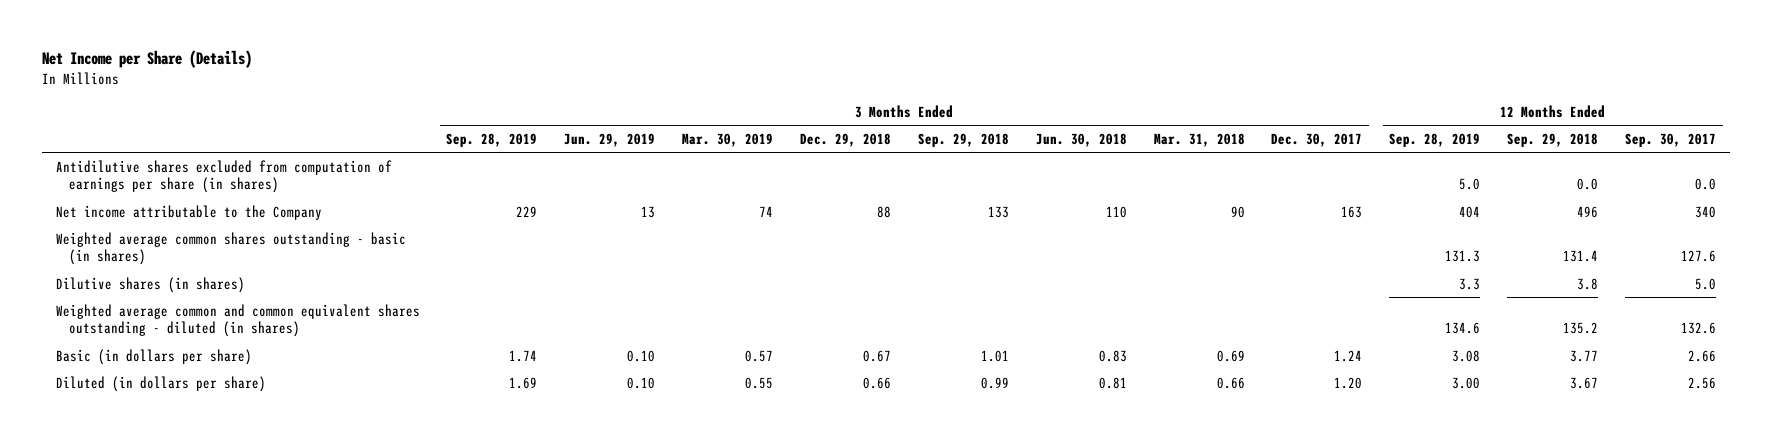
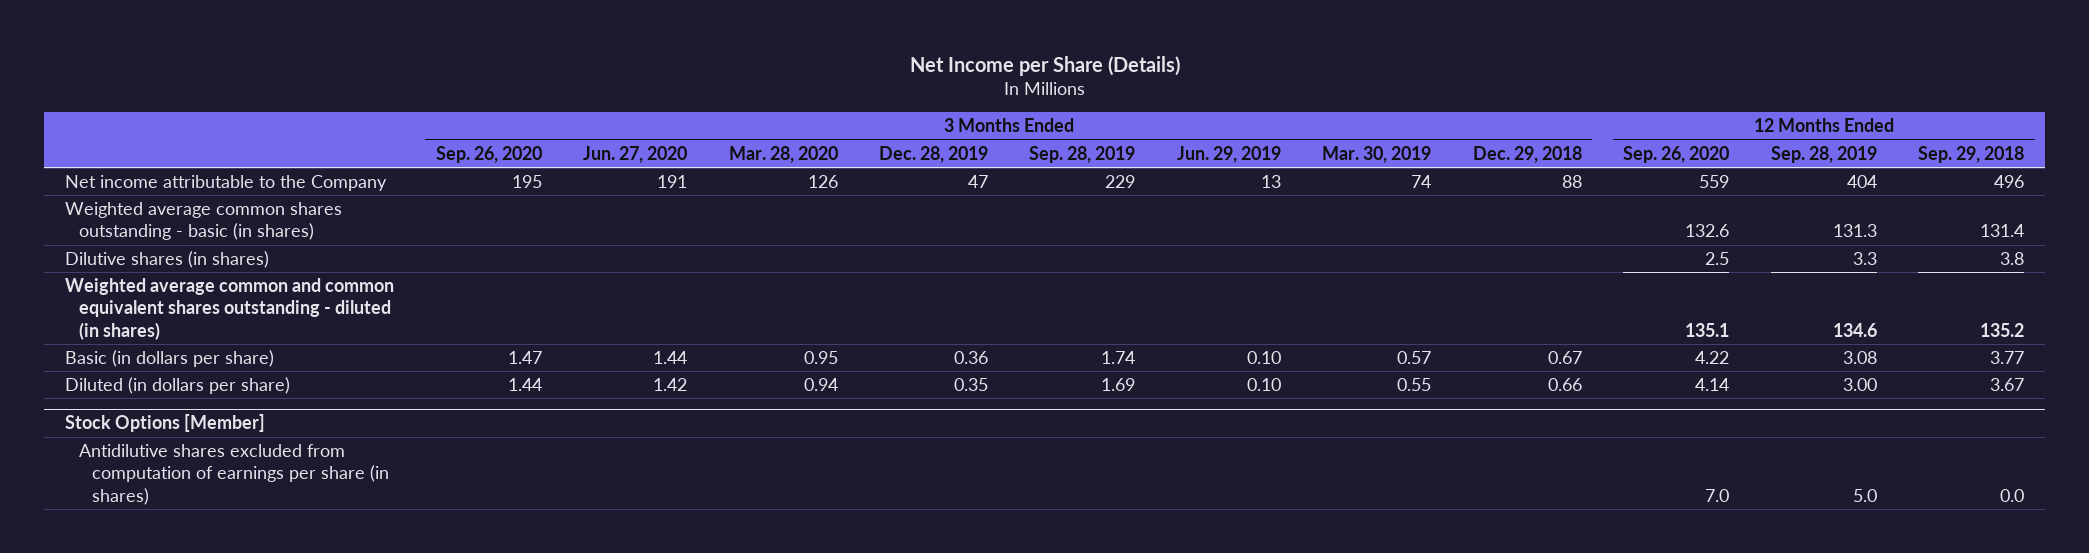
- | 3 Months Ended Sep. 28, 2019 | 3 Months Ended Jun. 29, 2019 | 3 Months Ended Mar. 30, 2019 | 3 Months Ended Dec. 29, 2018 | 3 Months Ended Sep. 29, 2018 | 3 Months Ended Jun. 30, 2018 | 3 Months Ended Mar. 31, 2018 | 3 Months Ended Dec. 30, 2017 | 12 Months Ended Sep. 28, 2019 | 12 Months Ended Sep. 29, 2018 | 12 Months Ended Sep. 30, 2017
+ | 3 Months Ended Sep. 26, 2020 | 3 Months Ended Jun. 27, 2020 | 3 Months Ended Mar. 28, 2020 | 3 Months Ended Dec. 28, 2019 | 3 Months Ended Sep. 28, 2019 | 3 Months Ended Jun. 29, 2019 | 3 Months Ended Mar. 30, 2019 | 3 Months Ended Dec. 29, 2018 | 12 Months Ended Sep. 26, 2020 | 12 Months Ended Sep. 28, 2019 | 12 Months Ended Sep. 29, 2018
- Antidilutive shares excluded from computation of earnings per share (in shares) | | | | | | | | | 5.0 | 0.0 | 0.0
+ Stock Options [Member]
+ Antidilutive shares excluded from computation of earnings per share (in shares) | | | | | | | | | 7.0 | 5.0 | 0.0

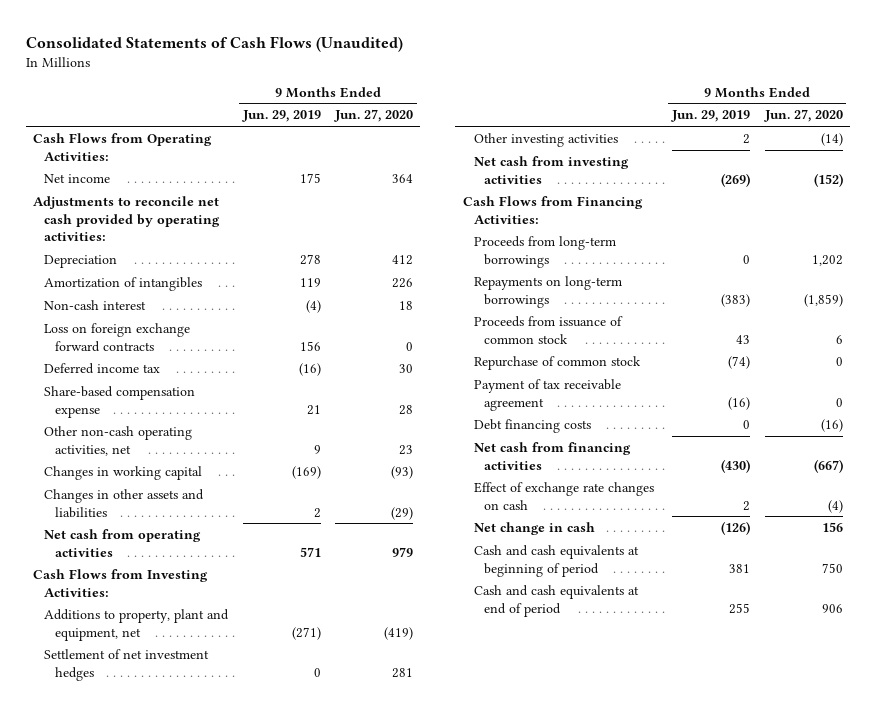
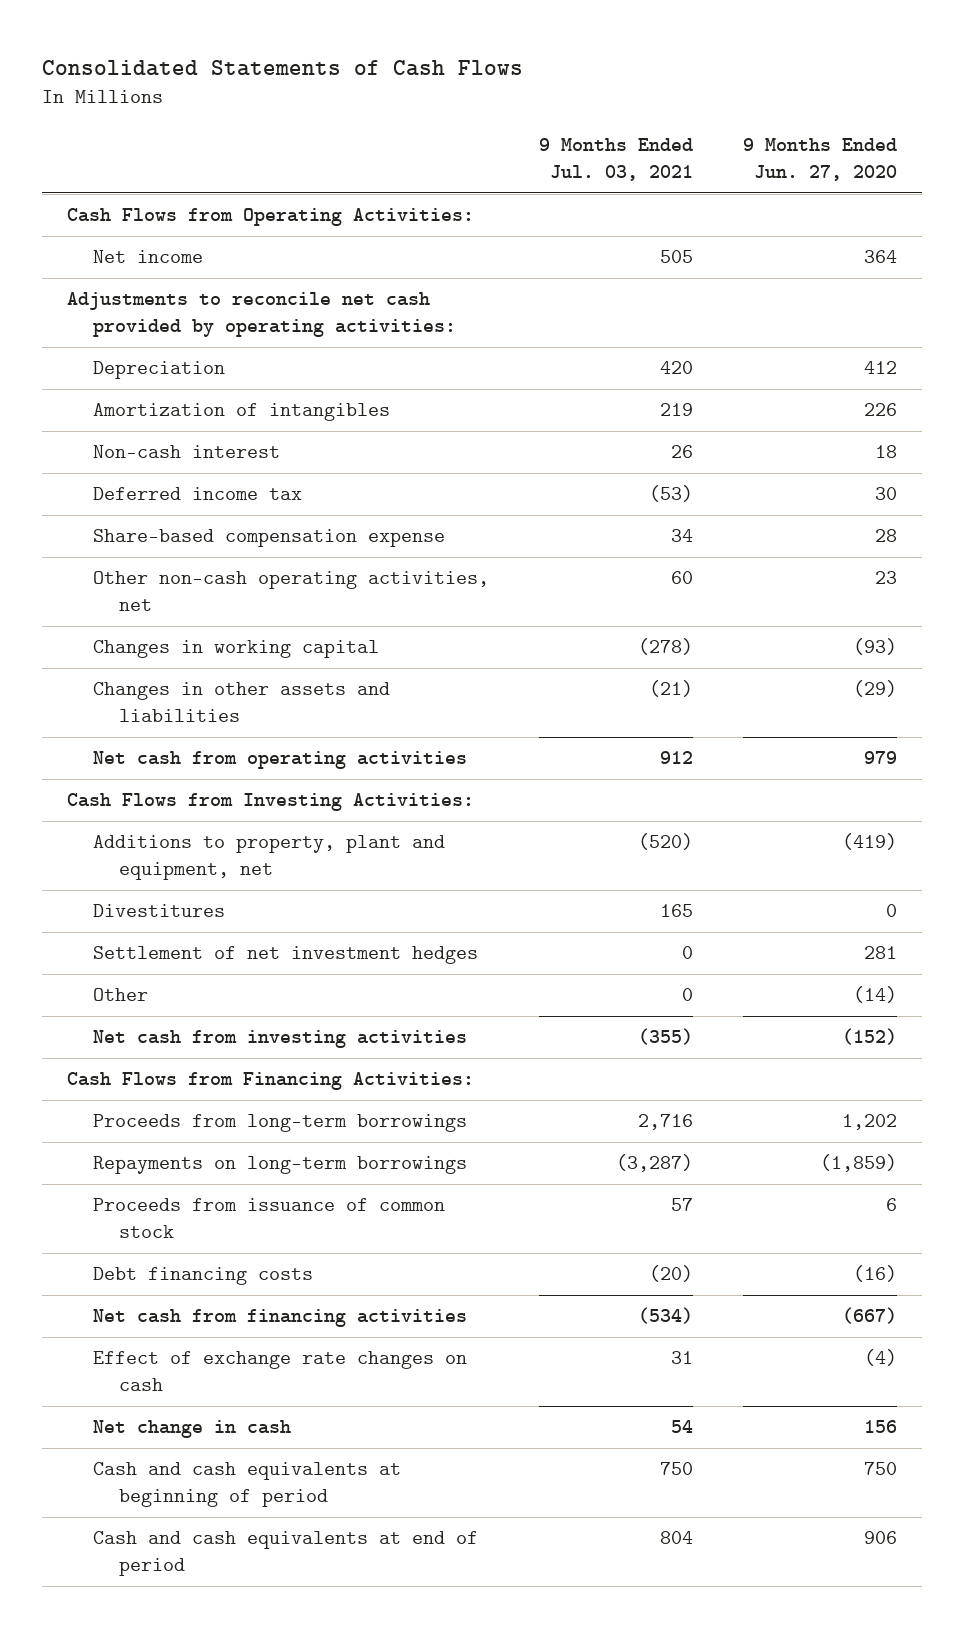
- Consolidated Statements of Cash Flows (Unaudited)
+ Consolidated Statements of Cash Flows
- | 9 Months Ended Jun. 29, 2019 | 9 Months Ended Jun. 27, 2020
+ | 9 Months Ended Jul. 03, 2021 | 9 Months Ended Jun. 27, 2020
- Loss on foreign exchange forward contracts | 156 | 0
+ Divestitures | 165 | 0
- Other investing activities | 2 | (14)
+ Other | 0 | (14)
- Repurchase of common stock | (74) | 0
- Payment of tax receivable agreement | (16) | 0

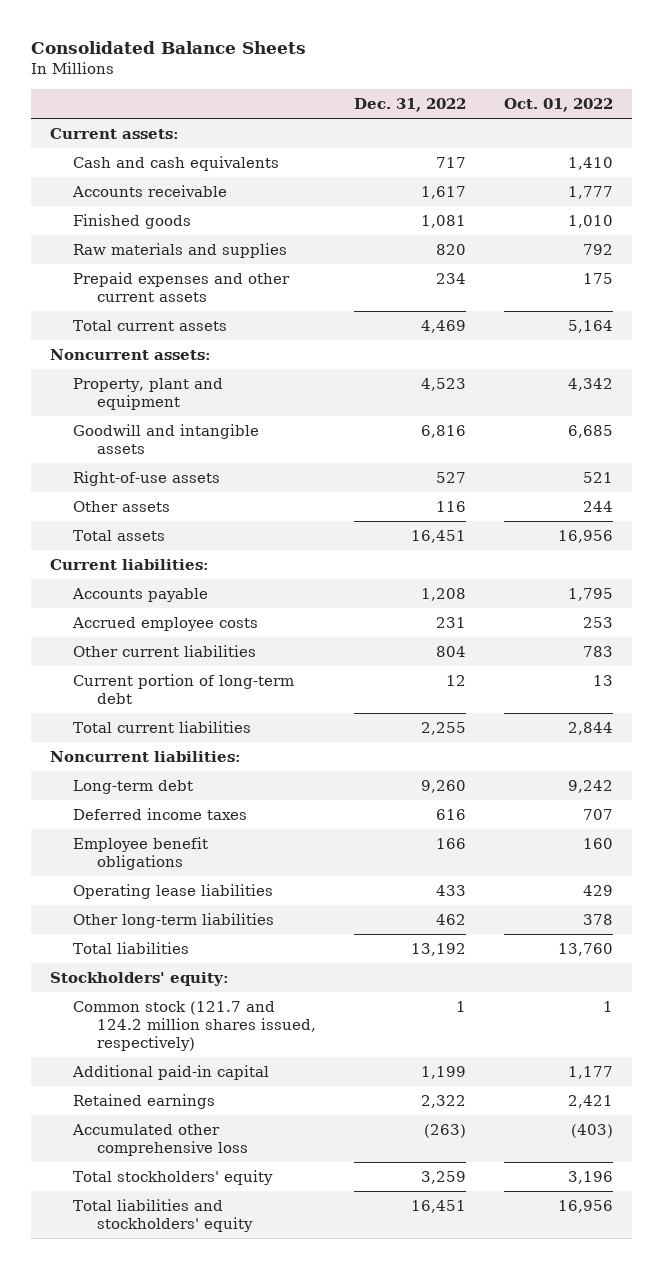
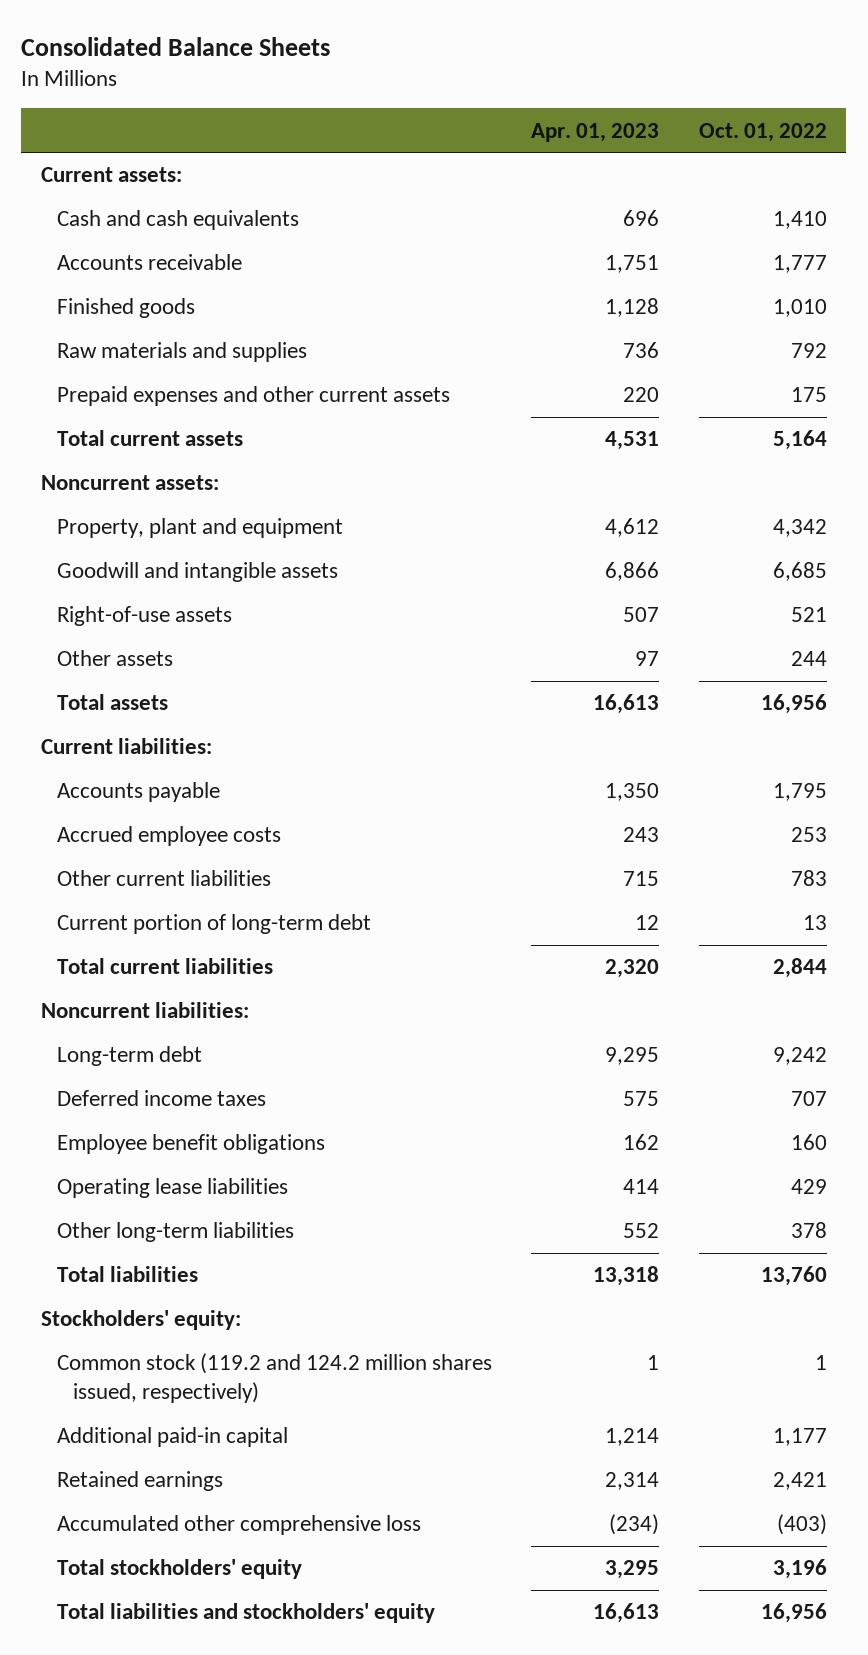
- | Dec. 31, 2022 | Oct. 01, 2022
+ | Apr. 01, 2023 | Oct. 01, 2022
- Common stock (121.7 and 124.2 million shares issued, respectively) | 1 | 1
+ Common stock (119.2 and 124.2 million shares issued, respectively) | 1 | 1

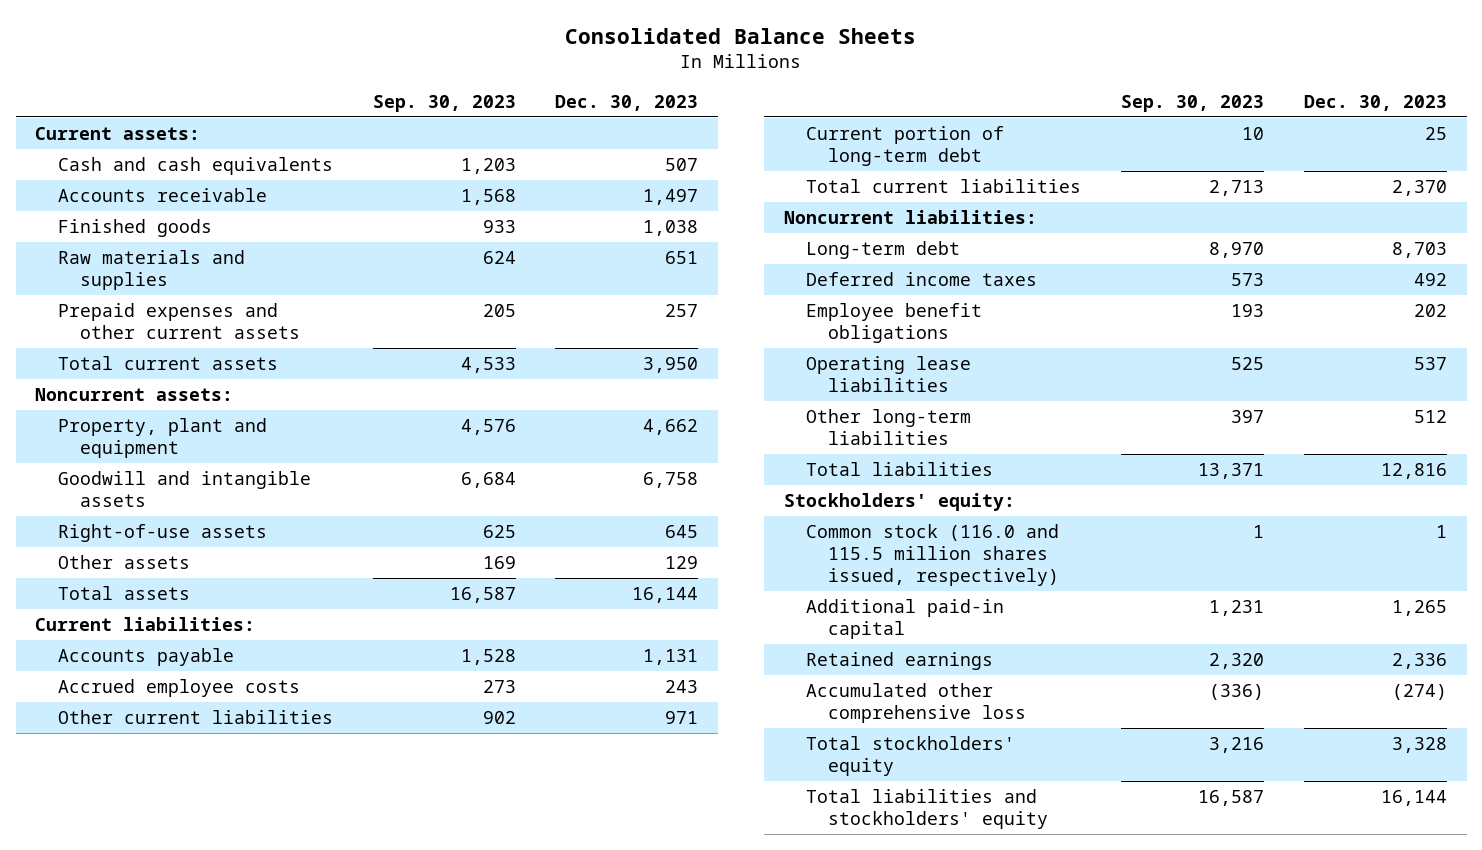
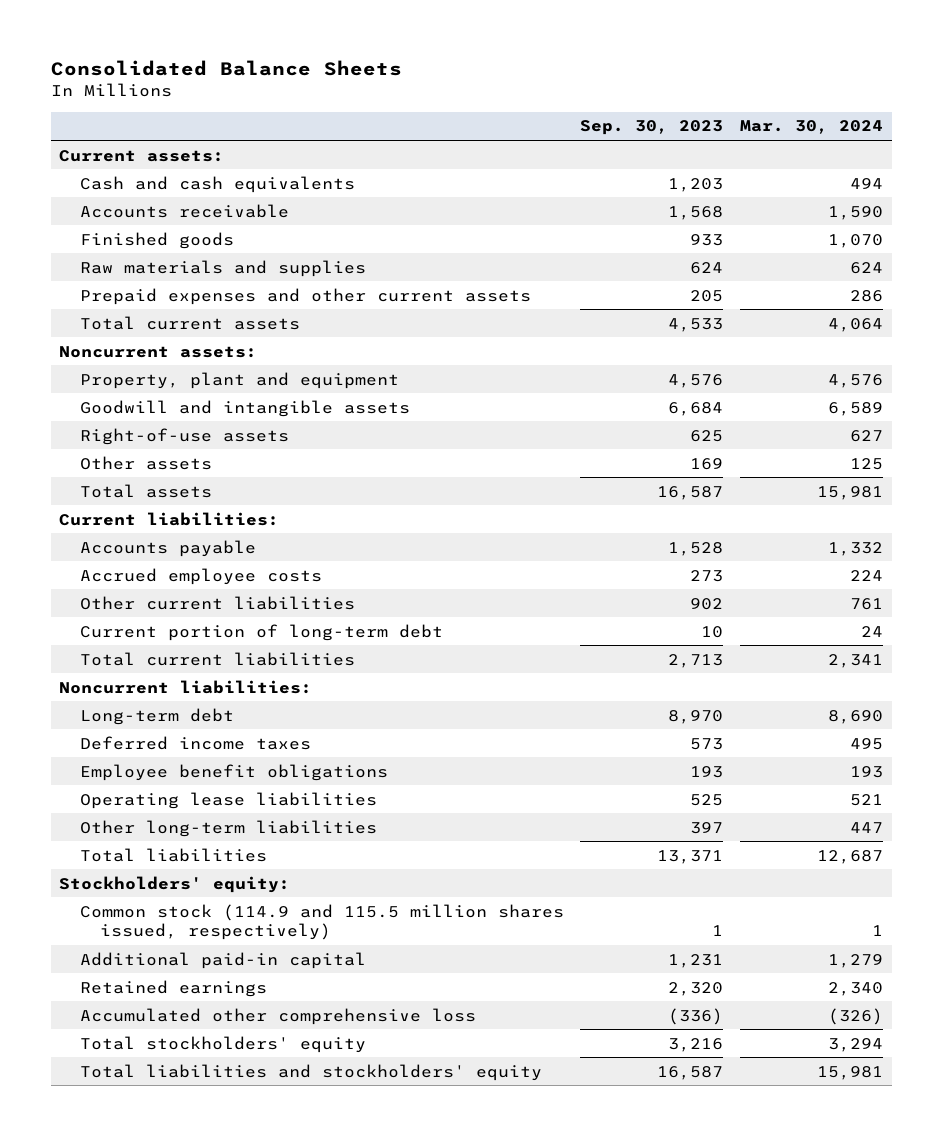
- | Sep. 30, 2023 | Dec. 30, 2023
+ | Sep. 30, 2023 | Mar. 30, 2024
- Common stock (116.0 and 115.5 million shares issued, respectively) | 1 | 1
+ Common stock (114.9 and 115.5 million shares issued, respectively) | 1 | 1

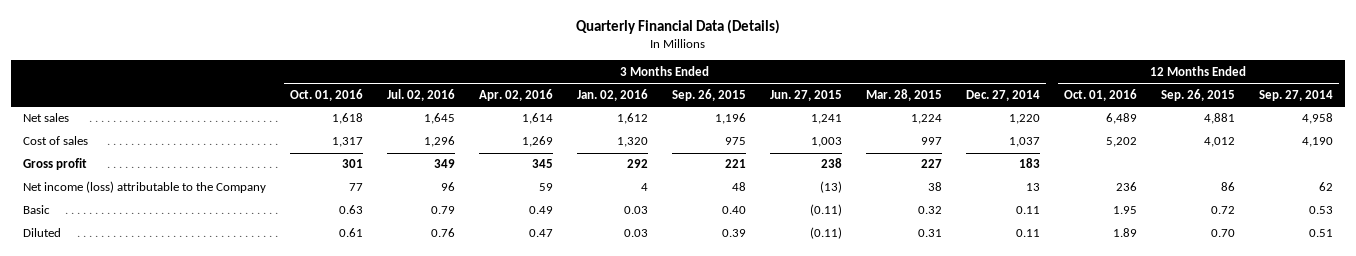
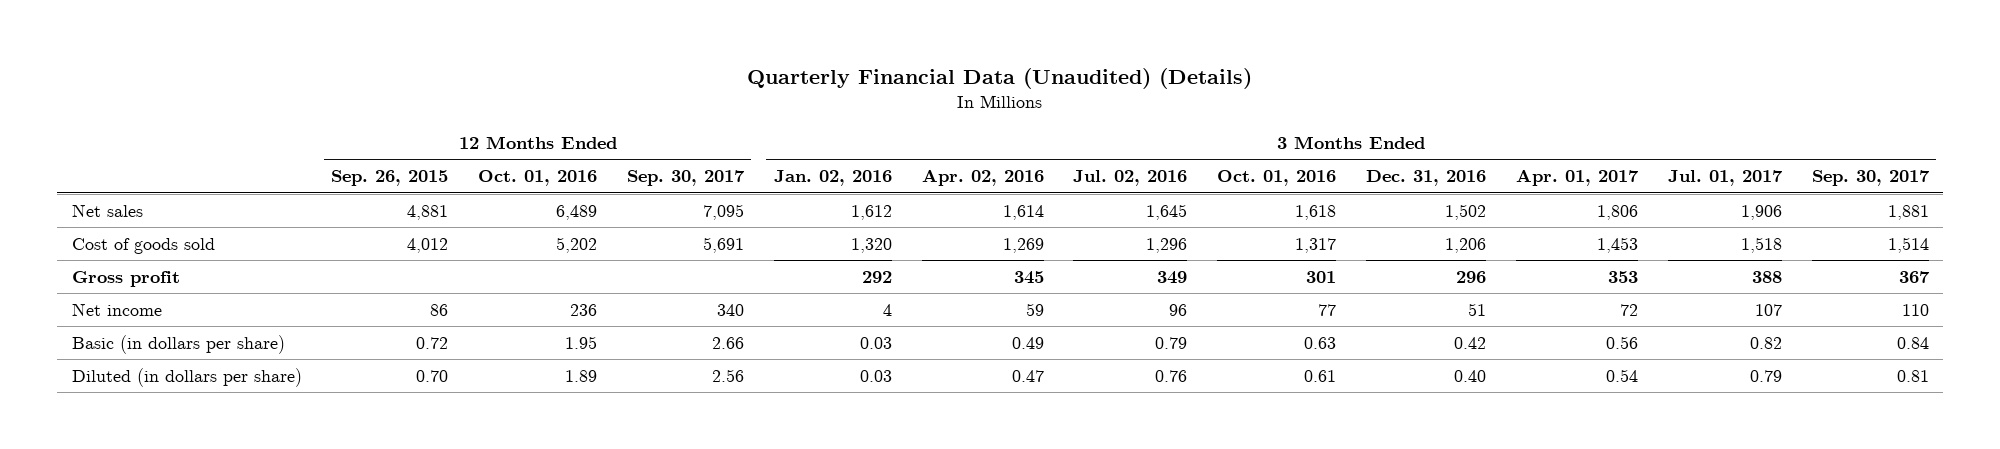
- Quarterly Financial Data (Details)
+ Quarterly Financial Data (Unaudited) (Details)
- | 3 Months Ended Oct. 01, 2016 | 3 Months Ended Jul. 02, 2016 | 3 Months Ended Apr. 02, 2016 | 3 Months Ended Jan. 02, 2016 | 3 Months Ended Sep. 26, 2015 | 3 Months Ended Jun. 27, 2015 | 3 Months Ended Mar. 28, 2015 | 3 Months Ended Dec. 27, 2014 | 12 Months Ended Oct. 01, 2016 | 12 Months Ended Sep. 26, 2015 | 12 Months Ended Sep. 27, 2014
+ | 12 Months Ended Sep. 26, 2015 | 12 Months Ended Oct. 01, 2016 | 12 Months Ended Sep. 30, 2017 | 3 Months Ended Jan. 02, 2016 | 3 Months Ended Apr. 02, 2016 | 3 Months Ended Jul. 02, 2016 | 3 Months Ended Oct. 01, 2016 | 3 Months Ended Dec. 31, 2016 | 3 Months Ended Apr. 01, 2017 | 3 Months Ended Jul. 01, 2017 | 3 Months Ended Sep. 30, 2017
- Cost of sales | 1,317 | 1,296 | 1,269 | 1,320 | 975 | 1,003 | 997 | 1,037 | 5,202 | 4,012 | 4,190
+ Cost of goods sold | 4,012 | 5,202 | 5,691 | 1,320 | 1,269 | 1,296 | 1,317 | 1,206 | 1,453 | 1,518 | 1,514
- Net income (loss) attributable to the Company | 77 | 96 | 59 | 4 | 48 | (13) | 38 | 13 | 236 | 86 | 62
- Basic | 0.63 | 0.79 | 0.49 | 0.03 | 0.40 | (0.11) | 0.32 | 0.11 | 1.95 | 0.72 | 0.53
- Diluted | 0.61 | 0.76 | 0.47 | 0.03 | 0.39 | (0.11) | 0.31 | 0.11 | 1.89 | 0.70 | 0.51
+ Net income | 86 | 236 | 340 | 4 | 59 | 96 | 77 | 51 | 72 | 107 | 110
+ Basic (in dollars per share) | 0.72 | 1.95 | 2.66 | 0.03 | 0.49 | 0.79 | 0.63 | 0.42 | 0.56 | 0.82 | 0.84
+ Diluted (in dollars per share) | 0.70 | 1.89 | 2.56 | 0.03 | 0.47 | 0.76 | 0.61 | 0.40 | 0.54 | 0.79 | 0.81

